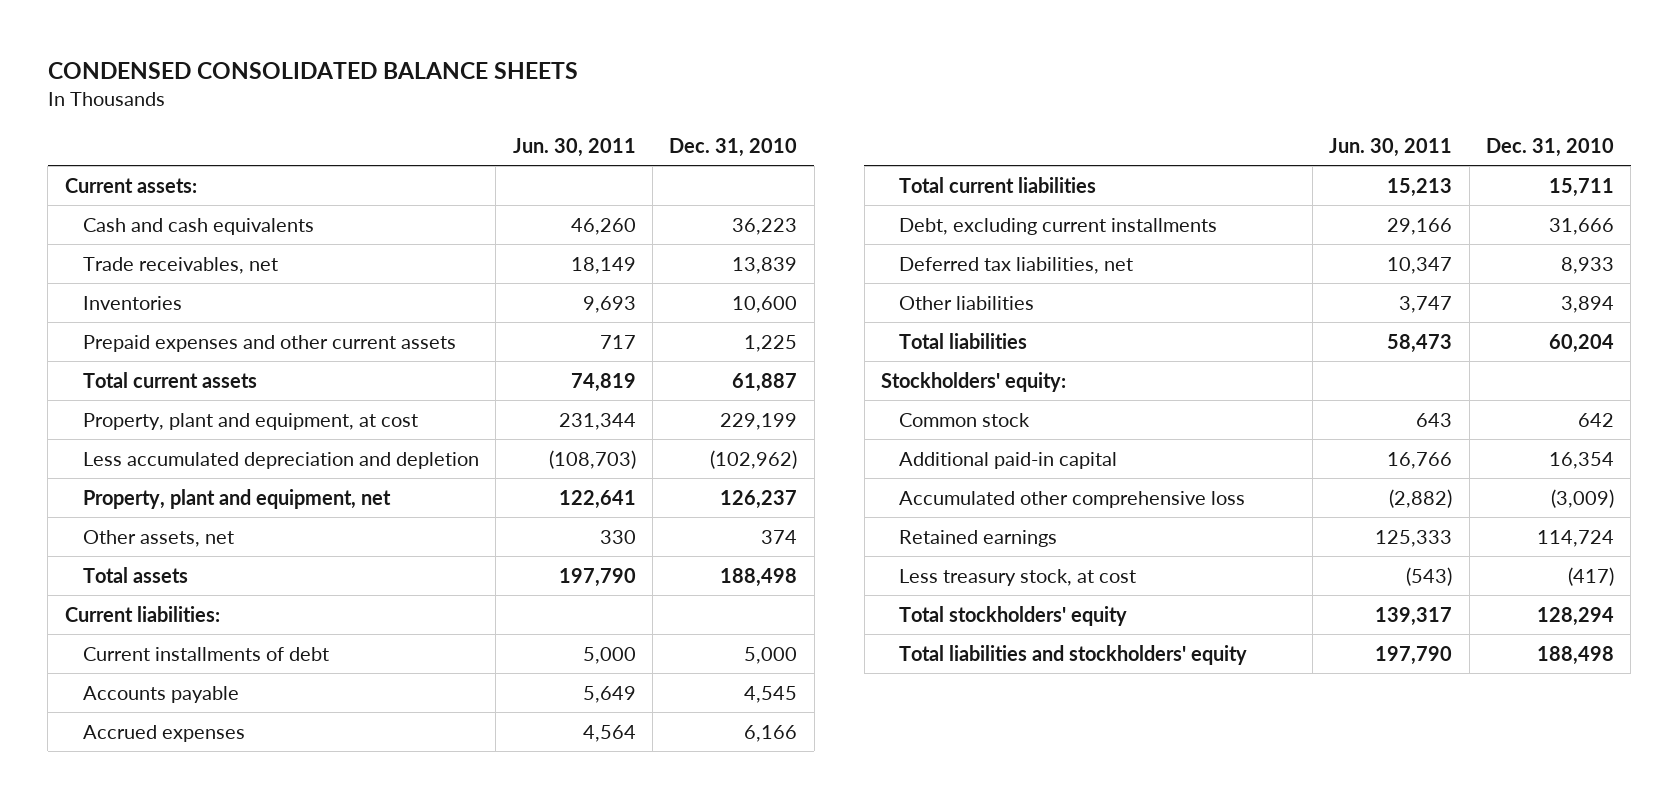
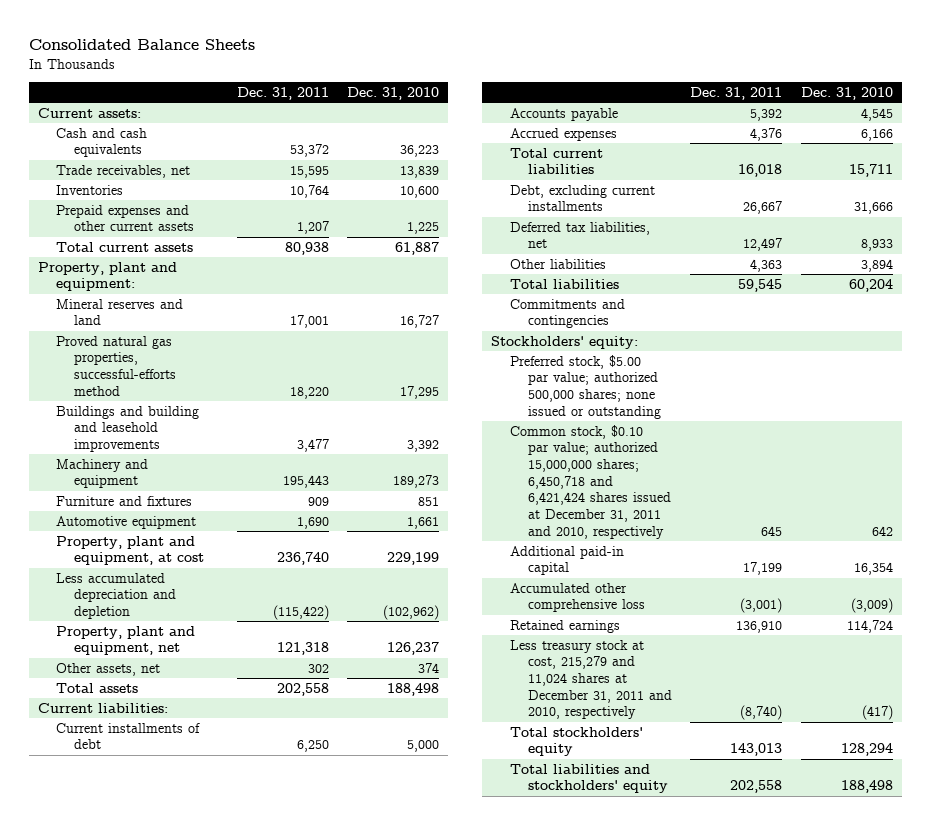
- CONDENSED CONSOLIDATED BALANCE SHEETS
+ Consolidated Balance Sheets
- | Jun. 30, 2011 | Dec. 31, 2010
+ | Dec. 31, 2011 | Dec. 31, 2010
+ Property, plant and equipment:
+ Mineral reserves and land | 17,001 | 16,727
+ Proved natural gas properties, successful-efforts method | 18,220 | 17,295
+ Buildings and building and leasehold improvements | 3,477 | 3,392
+ Machinery and equipment | 195,443 | 189,273
+ Furniture and fixtures | 909 | 851
+ Automotive equipment | 1,690 | 1,661
+ Commitments and contingencies
- Common stock | 643 | 642
+ Preferred stock, $5.00 par value; authorized 500,000 shares; none issued or outstanding
+ Common stock, $0.10 par value; authorized 15,000,000 shares; 6,450,718 and 6,421,424 shares issued at December 31, 2011 and 2010, respectively | 645 | 642
- Less treasury stock, at cost | (543) | (417)
+ Less treasury stock at cost, 215,279 and 11,024 shares at December 31, 2011 and 2010, respectively | (8,740) | (417)

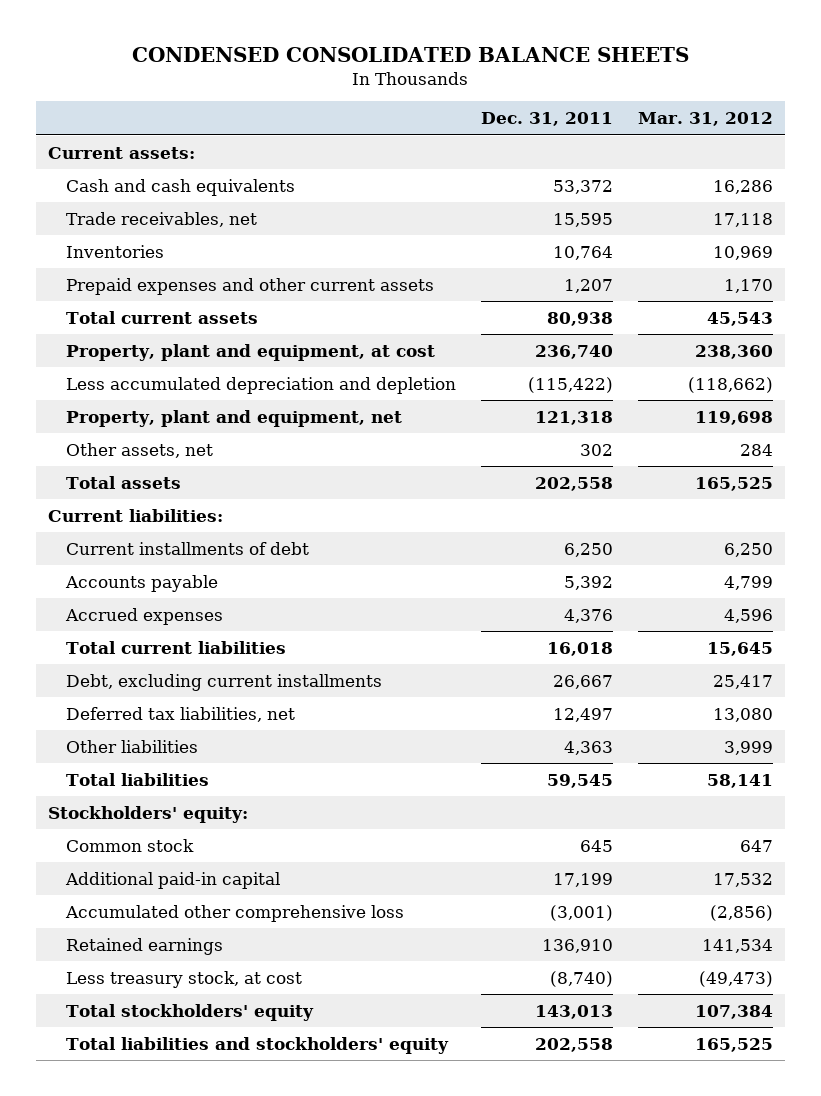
- Consolidated Balance Sheets
+ CONDENSED CONSOLIDATED BALANCE SHEETS
- | Dec. 31, 2011 | Dec. 31, 2010
+ | Dec. 31, 2011 | Mar. 31, 2012
- Property, plant and equipment:
- Mineral reserves and land | 17,001 | 16,727
- Proved natural gas properties, successful-efforts method | 18,220 | 17,295
- Buildings and building and leasehold improvements | 3,477 | 3,392
- Machinery and equipment | 195,443 | 189,273
- Furniture and fixtures | 909 | 851
- Automotive equipment | 1,690 | 1,661
- Commitments and contingencies
- Preferred stock, $5.00 par value; authorized 500,000 shares; none issued or outstanding
- Common stock, $0.10 par value; authorized 15,000,000 shares; 6,450,718 and 6,421,424 shares issued at December 31, 2011 and 2010, respectively | 645 | 642
+ Common stock | 645 | 647
- Less treasury stock at cost, 215,279 and 11,024 shares at December 31, 2011 and 2010, respectively | (8,740) | (417)
+ Less treasury stock, at cost | (8,740) | (49,473)

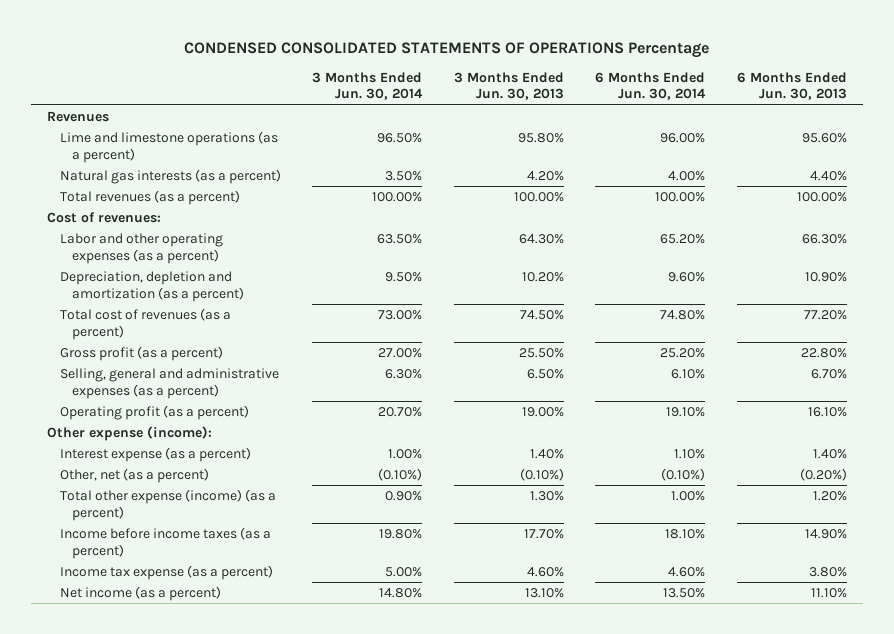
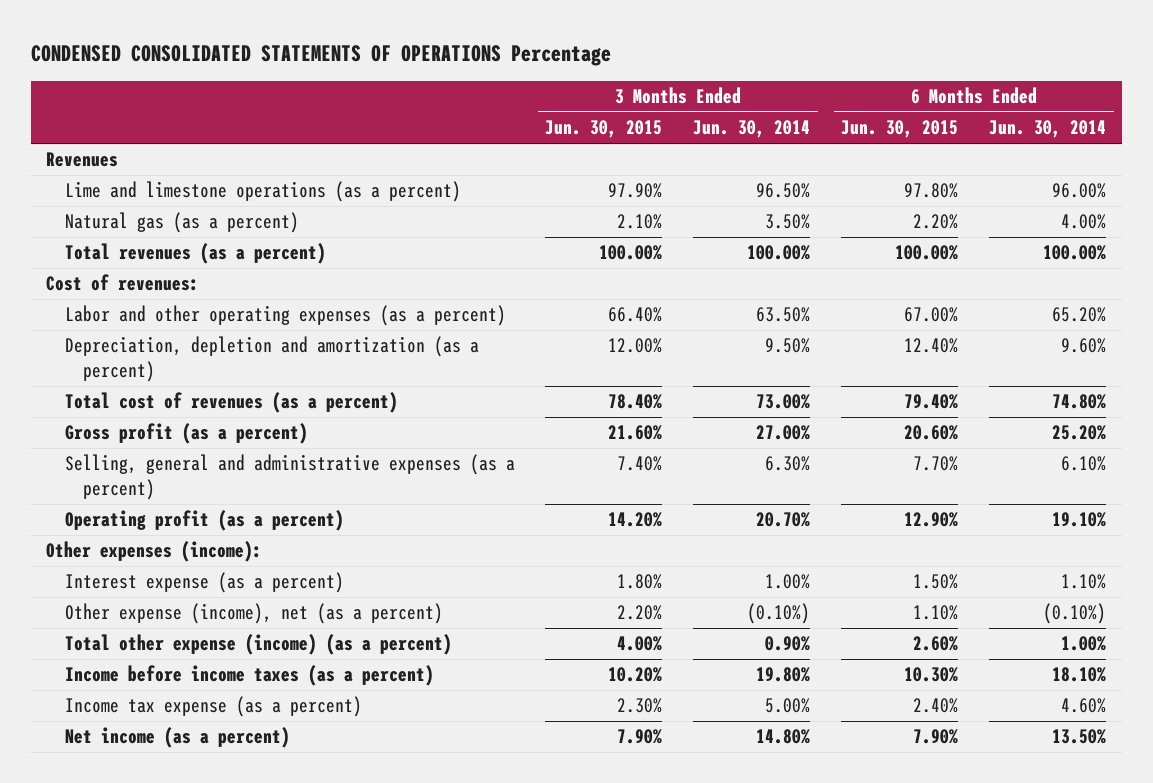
- | 3 Months Ended Jun. 30, 2014 | 3 Months Ended Jun. 30, 2013 | 6 Months Ended Jun. 30, 2014 | 6 Months Ended Jun. 30, 2013
+ | 3 Months Ended Jun. 30, 2015 | 3 Months Ended Jun. 30, 2014 | 6 Months Ended Jun. 30, 2015 | 6 Months Ended Jun. 30, 2014
- Natural gas interests (as a percent) | 3.50% | 4.20% | 4.00% | 4.40%
+ Natural gas (as a percent) | 2.10% | 3.50% | 2.20% | 4.00%
- Other expense (income):
+ Other expenses (income):
- Other, net (as a percent) | (0.10%) | (0.10%) | (0.10%) | (0.20%)
+ Other expense (income), net (as a percent) | 2.20% | (0.10%) | 1.10% | (0.10%)

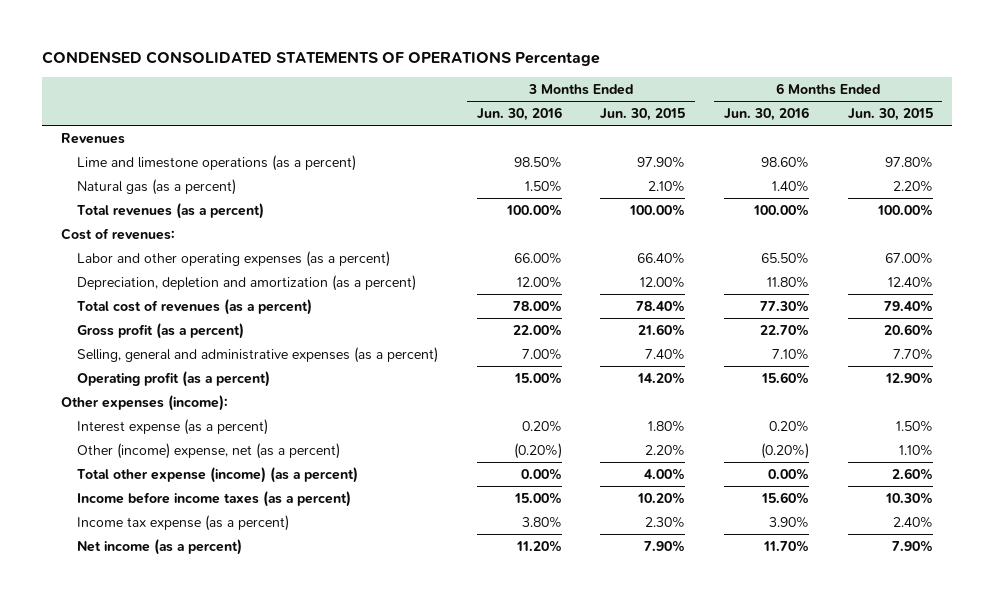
- | 3 Months Ended Jun. 30, 2015 | 3 Months Ended Jun. 30, 2014 | 6 Months Ended Jun. 30, 2015 | 6 Months Ended Jun. 30, 2014
+ | 3 Months Ended Jun. 30, 2016 | 3 Months Ended Jun. 30, 2015 | 6 Months Ended Jun. 30, 2016 | 6 Months Ended Jun. 30, 2015
- Other expense (income), net (as a percent) | 2.20% | (0.10%) | 1.10% | (0.10%)
+ Other (income) expense, net (as a percent) | (0.20%) | 2.20% | (0.20%) | 1.10%

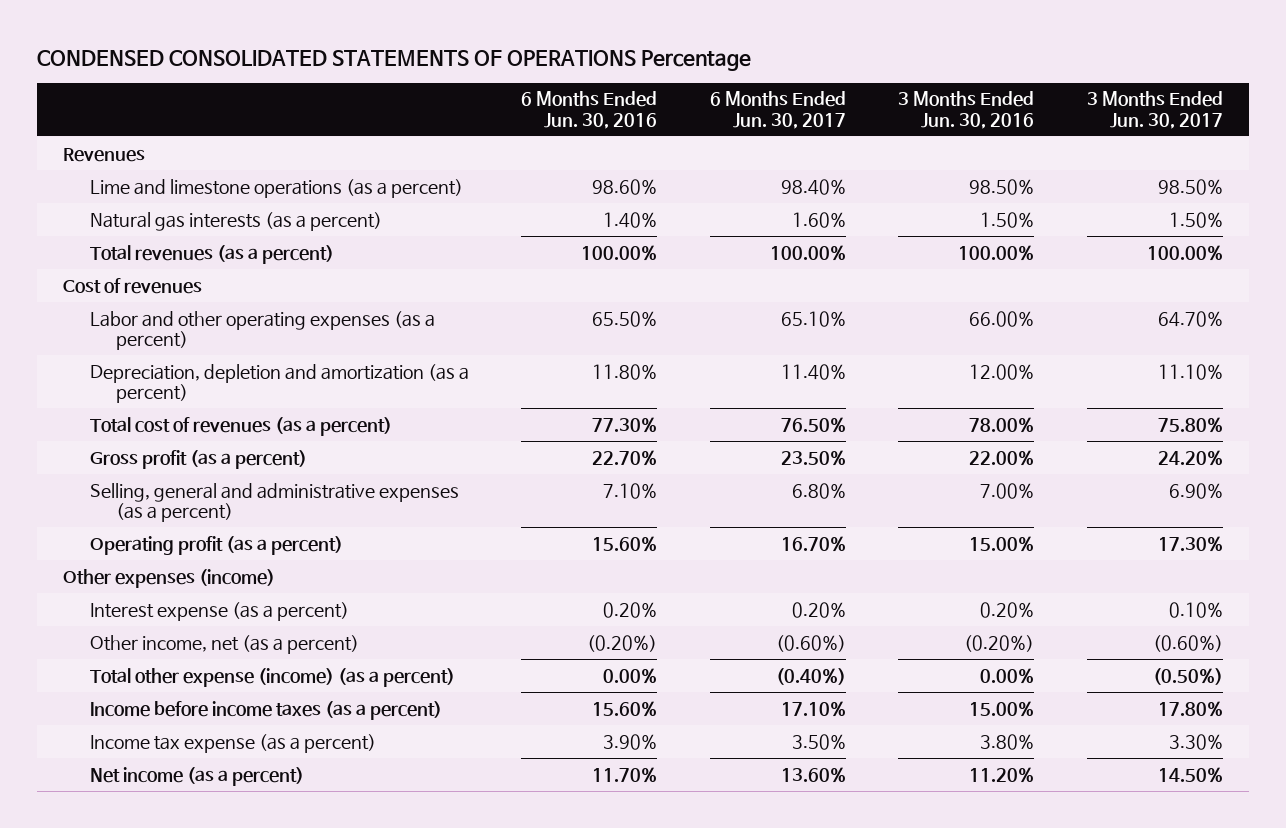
- | 3 Months Ended Jun. 30, 2016 | 3 Months Ended Jun. 30, 2015 | 6 Months Ended Jun. 30, 2016 | 6 Months Ended Jun. 30, 2015
+ | 6 Months Ended Jun. 30, 2016 | 6 Months Ended Jun. 30, 2017 | 3 Months Ended Jun. 30, 2016 | 3 Months Ended Jun. 30, 2017
- Natural gas (as a percent) | 1.50% | 2.10% | 1.40% | 2.20%
+ Natural gas interests (as a percent) | 1.40% | 1.60% | 1.50% | 1.50%
- Cost of revenues:
+ Cost of revenues
- Other expenses (income):
+ Other expenses (income)
- Other (income) expense, net (as a percent) | (0.20%) | 2.20% | (0.20%) | 1.10%
+ Other income, net (as a percent) | (0.20%) | (0.60%) | (0.20%) | (0.60%)

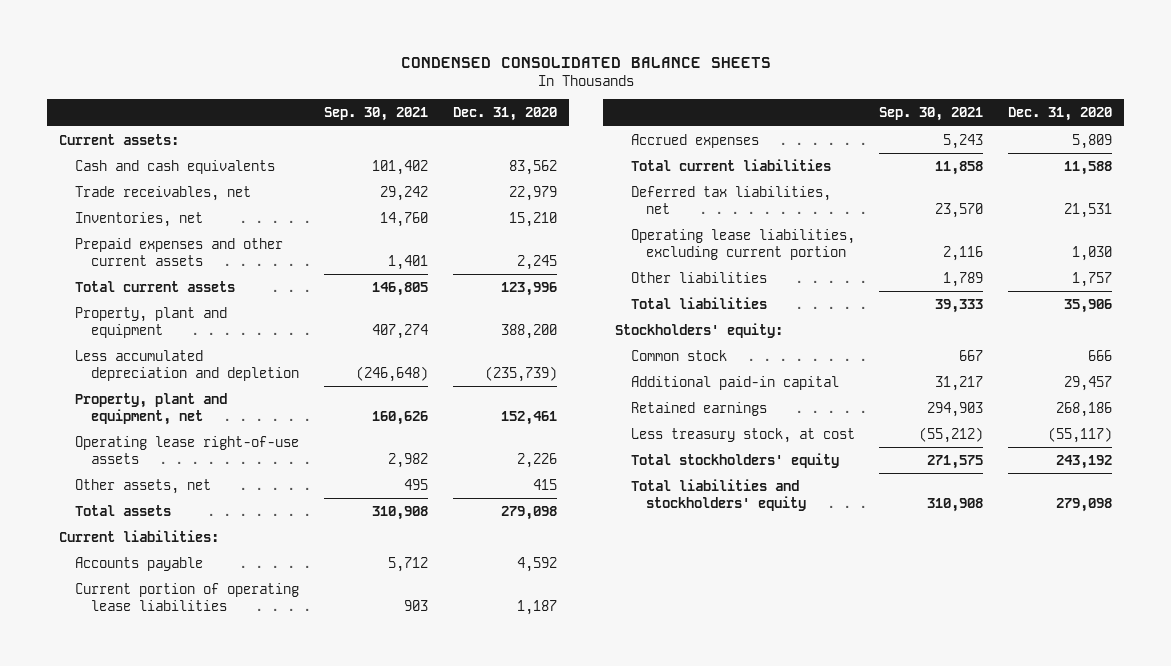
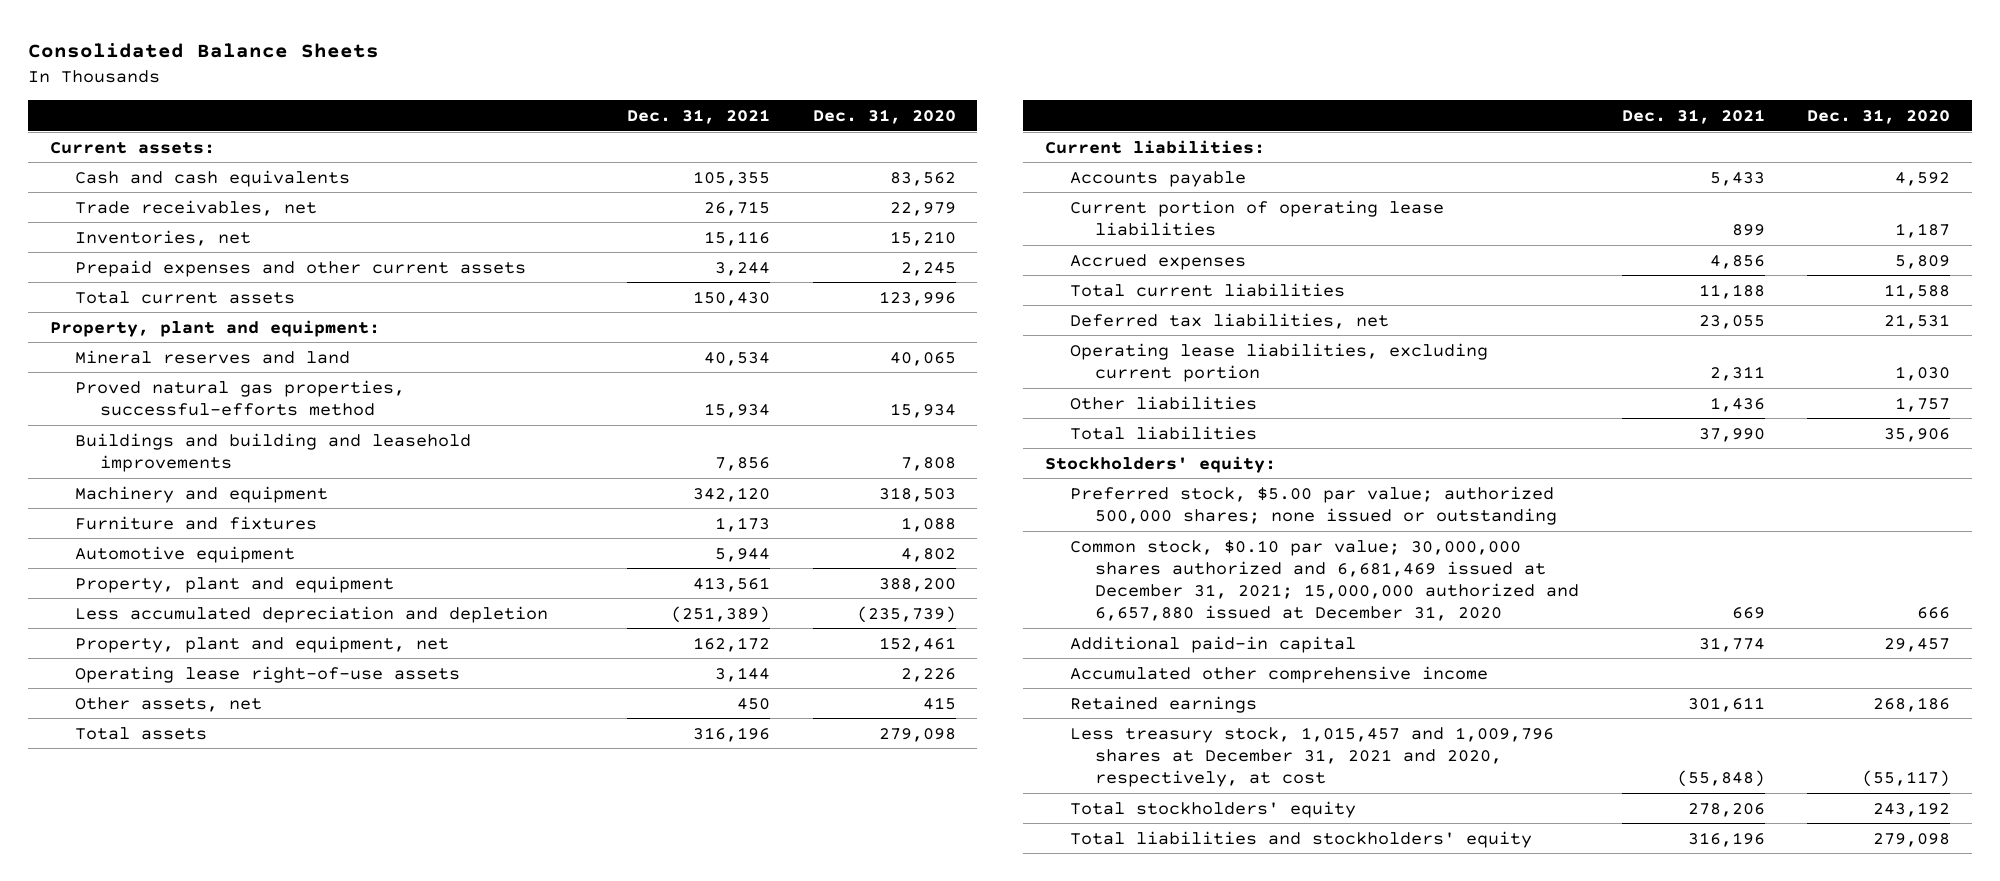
- CONDENSED CONSOLIDATED BALANCE SHEETS
+ Consolidated Balance Sheets
- | Sep. 30, 2021 | Dec. 31, 2020
+ | Dec. 31, 2021 | Dec. 31, 2020
+ Property, plant and equipment:
+ Mineral reserves and land | 40,534 | 40,065
+ Proved natural gas properties, successful-efforts method | 15,934 | 15,934
+ Buildings and building and leasehold improvements | 7,856 | 7,808
+ Machinery and equipment | 342,120 | 318,503
+ Furniture and fixtures | 1,173 | 1,088
+ Automotive equipment | 5,944 | 4,802
- Common stock | 667 | 666
+ Preferred stock, $5.00 par value; authorized 500,000 shares; none issued or outstanding
+ Common stock, $0.10 par value; 30,000,000 shares authorized and 6,681,469 issued at December 31, 2021; 15,000,000 authorized and 6,657,880 issued at December 31, 2020 | 669 | 666
+ Accumulated other comprehensive income
- Less treasury stock, at cost | (55,212) | (55,117)
+ Less treasury stock, 1,015,457 and 1,009,796 shares at December 31, 2021 and 2020, respectively, at cost | (55,848) | (55,117)

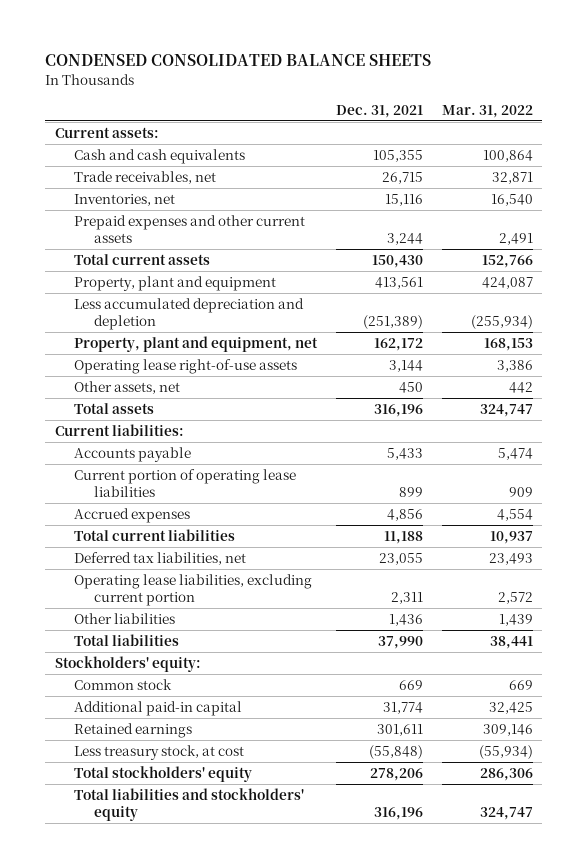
- Consolidated Balance Sheets
+ CONDENSED CONSOLIDATED BALANCE SHEETS
- | Dec. 31, 2021 | Dec. 31, 2020
+ | Dec. 31, 2021 | Mar. 31, 2022
- Property, plant and equipment:
- Mineral reserves and land | 40,534 | 40,065
- Proved natural gas properties, successful-efforts method | 15,934 | 15,934
- Buildings and building and leasehold improvements | 7,856 | 7,808
- Machinery and equipment | 342,120 | 318,503
- Furniture and fixtures | 1,173 | 1,088
- Automotive equipment | 5,944 | 4,802
- Preferred stock, $5.00 par value; authorized 500,000 shares; none issued or outstanding
- Common stock, $0.10 par value; 30,000,000 shares authorized and 6,681,469 issued at December 31, 2021; 15,000,000 authorized and 6,657,880 issued at December 31, 2020 | 669 | 666
+ Common stock | 669 | 669
- Accumulated other comprehensive income
- Less treasury stock, 1,015,457 and 1,009,796 shares at December 31, 2021 and 2020, respectively, at cost | (55,848) | (55,117)
+ Less treasury stock, at cost | (55,848) | (55,934)

